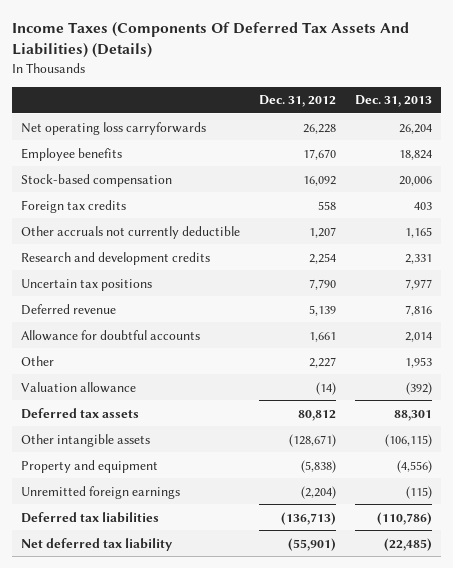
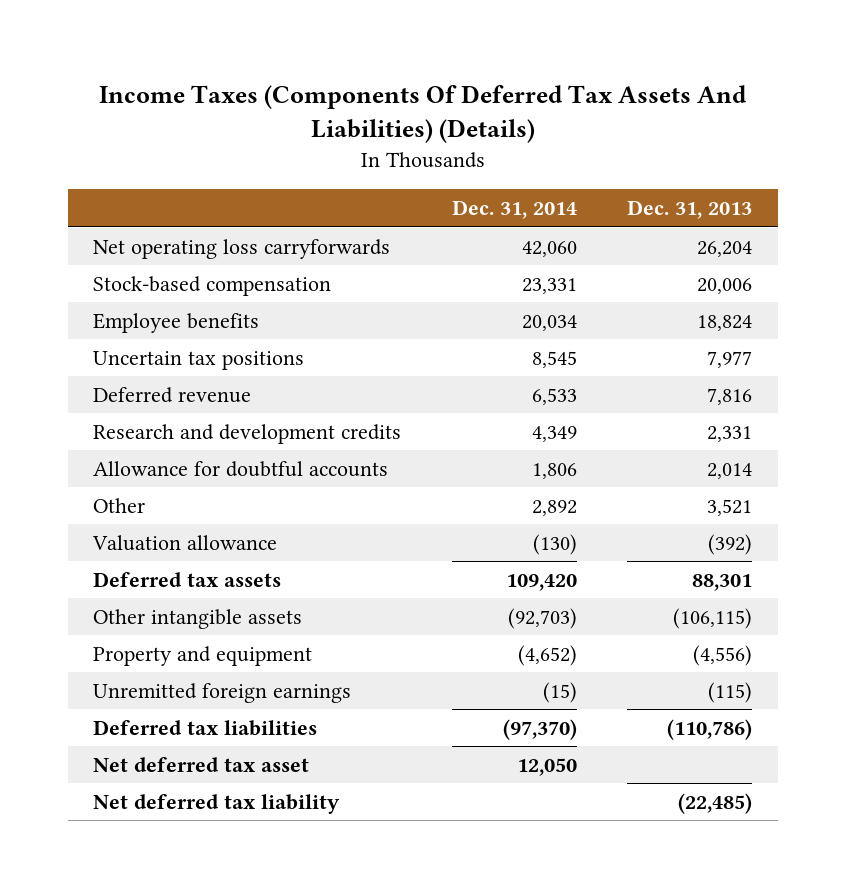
- | Dec. 31, 2012 | Dec. 31, 2013
+ | Dec. 31, 2014 | Dec. 31, 2013
- Foreign tax credits | 558 | 403
- Other accruals not currently deductible | 1,207 | 1,165
moved down: Employee benefits | 20,034 | 18,824
moved down: Research and development credits | 4,349 | 2,331
- Other | 2,227 | 1,953
+ Other | 2,892 | 3,521
+ Net deferred tax asset | 12,050 |

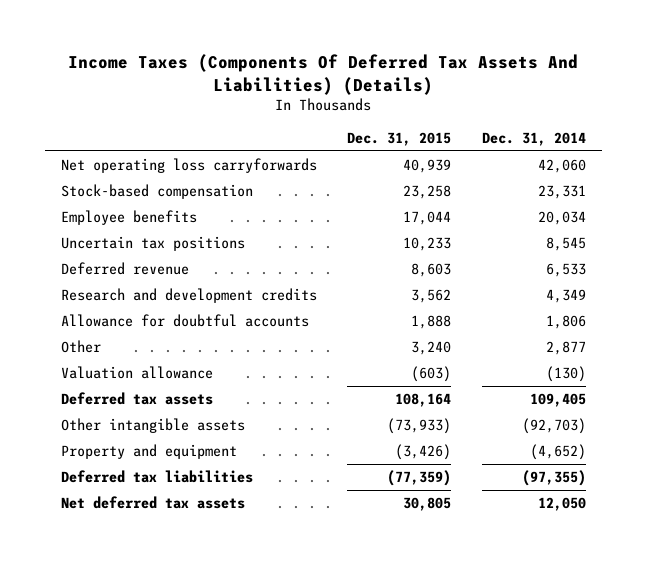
- | Dec. 31, 2014 | Dec. 31, 2013
+ | Dec. 31, 2015 | Dec. 31, 2014
- Other | 2,892 | 3,521
+ Other | 3,240 | 2,877
- Deferred tax assets | 109,420 | 88,301
+ Deferred tax assets | 108,164 | 109,405
- Unremitted foreign earnings | (15) | (115)
- Deferred tax liabilities | (97,370) | (110,786)
- Net deferred tax asset | 12,050 |
- Net deferred tax liability | | (22,485)
+ Deferred tax liabilities | (77,359) | (97,355)
+ Net deferred tax assets | 30,805 | 12,050

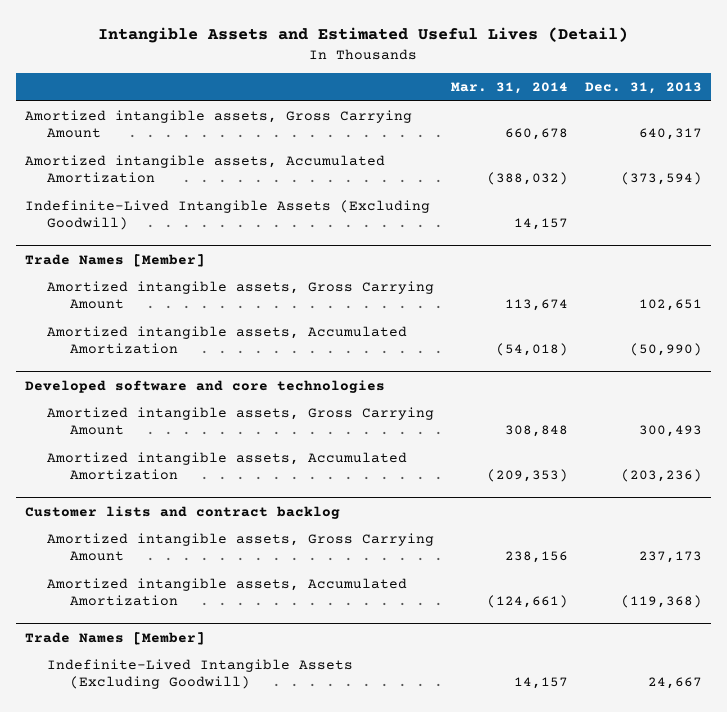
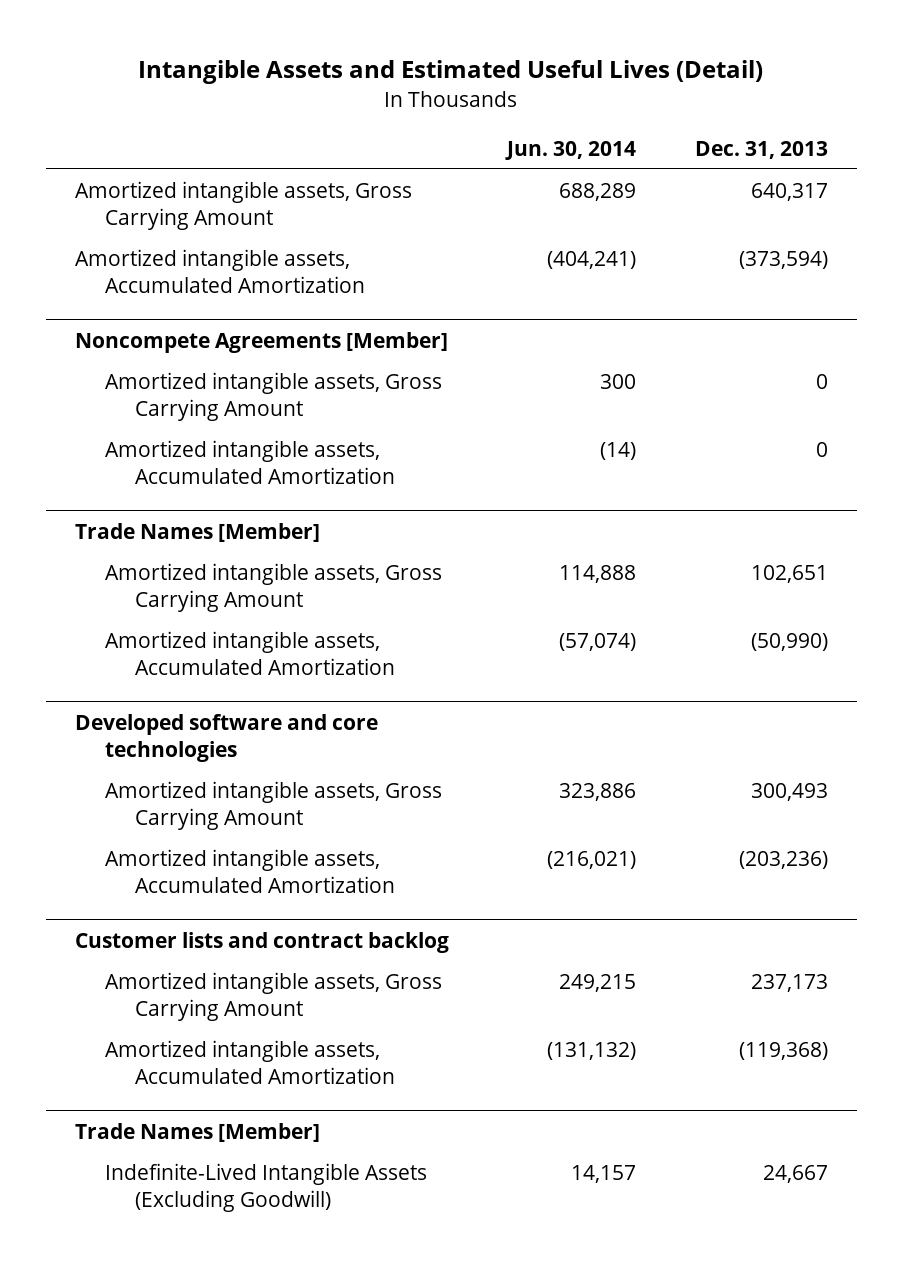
- | Mar. 31, 2014 | Dec. 31, 2013
+ | Jun. 30, 2014 | Dec. 31, 2013
- Indefinite-Lived Intangible Assets (Excluding Goodwill) | 14,157 |
+ Noncompete Agreements [Member]
+ Amortized intangible assets, Gross Carrying Amount | 300 | 0
+ Amortized intangible assets, Accumulated Amortization | (14) | 0

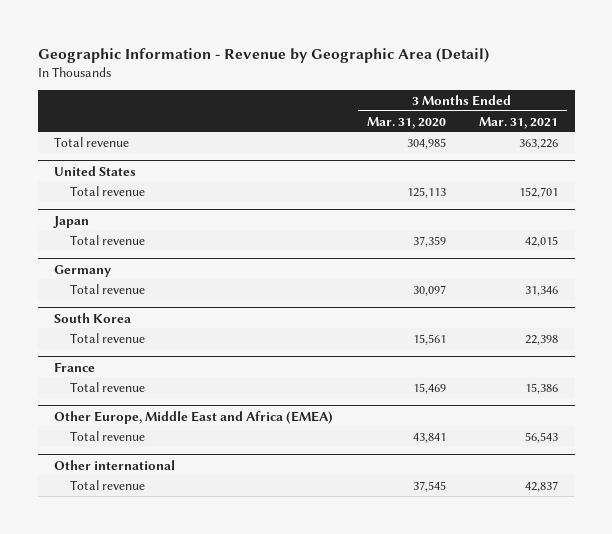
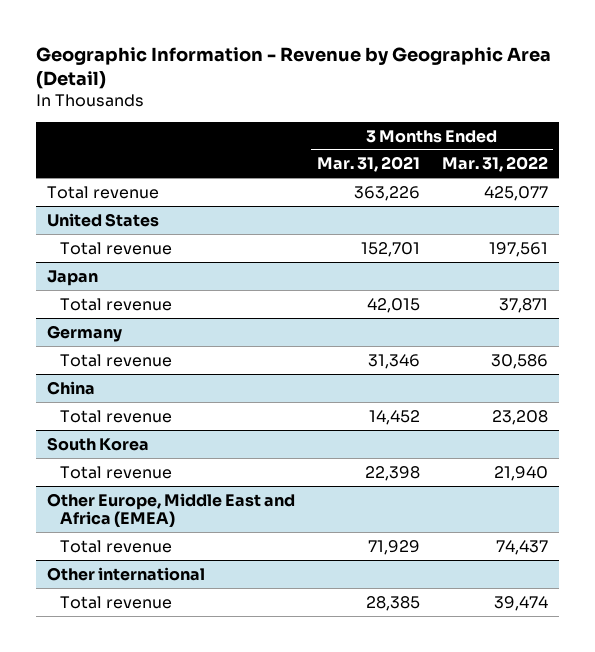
- | 3 Months Ended Mar. 31, 2020 | 3 Months Ended Mar. 31, 2021
+ | 3 Months Ended Mar. 31, 2021 | 3 Months Ended Mar. 31, 2022
+ China
+ Total revenue | 14,452 | 23,208
- France
- Total revenue | 15,469 | 15,386
@ Other Europe, Middle East and Africa (EMEA)
- Total revenue | 43,841 | 56,543
+ Total revenue | 71,929 | 74,437
@ Other international
- Total revenue | 37,545 | 42,837
+ Total revenue | 28,385 | 39,474

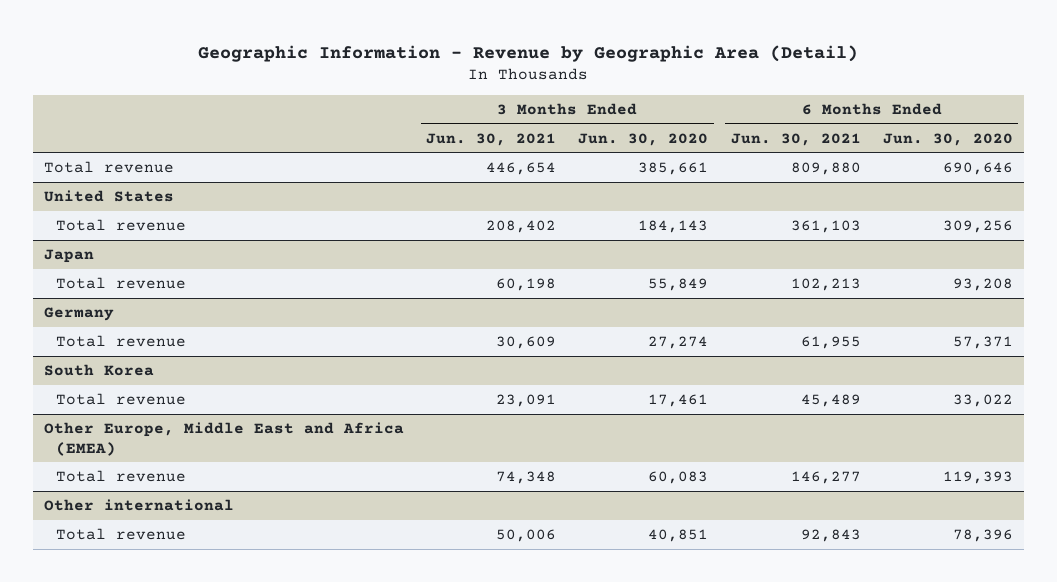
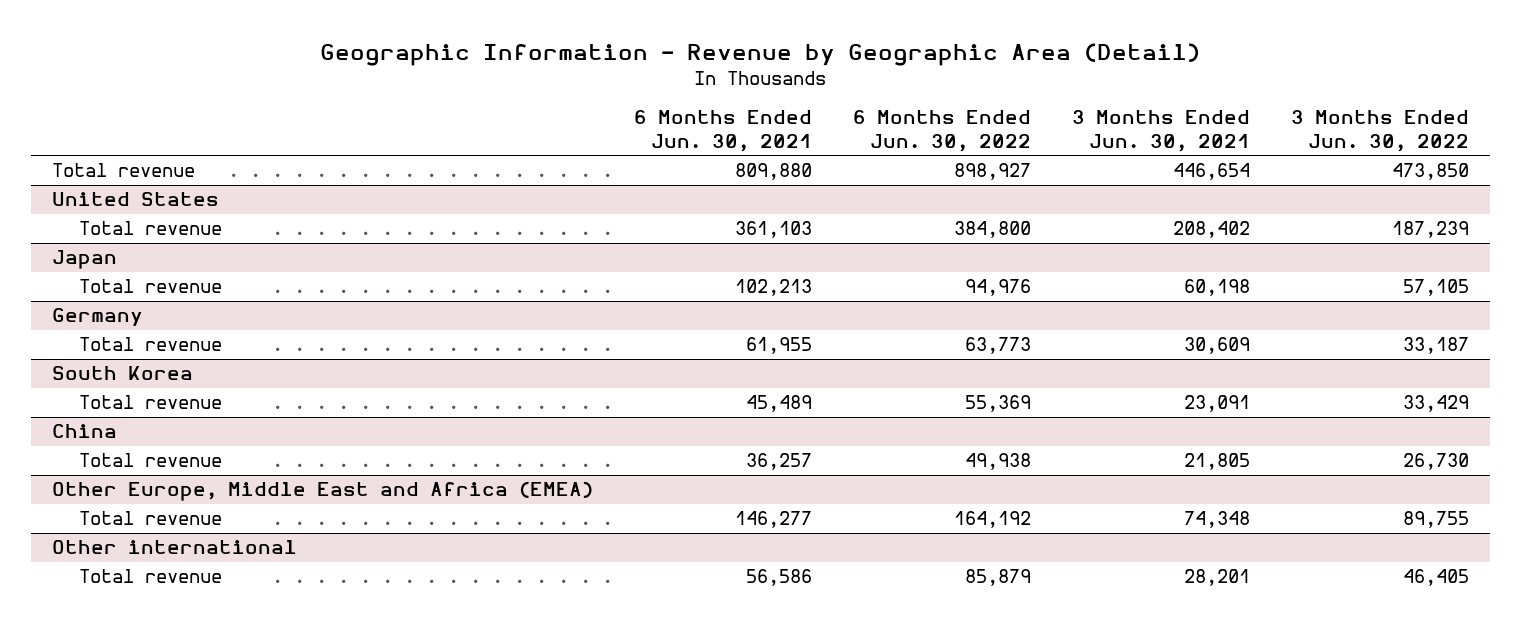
- | 3 Months Ended Jun. 30, 2021 | 3 Months Ended Jun. 30, 2020 | 6 Months Ended Jun. 30, 2021 | 6 Months Ended Jun. 30, 2020
+ | 6 Months Ended Jun. 30, 2021 | 6 Months Ended Jun. 30, 2022 | 3 Months Ended Jun. 30, 2021 | 3 Months Ended Jun. 30, 2022
+ China
+ Total revenue | 36,257 | 49,938 | 21,805 | 26,730
@ Other international
- Total revenue | 50,006 | 40,851 | 92,843 | 78,396
+ Total revenue | 56,586 | 85,879 | 28,201 | 46,405

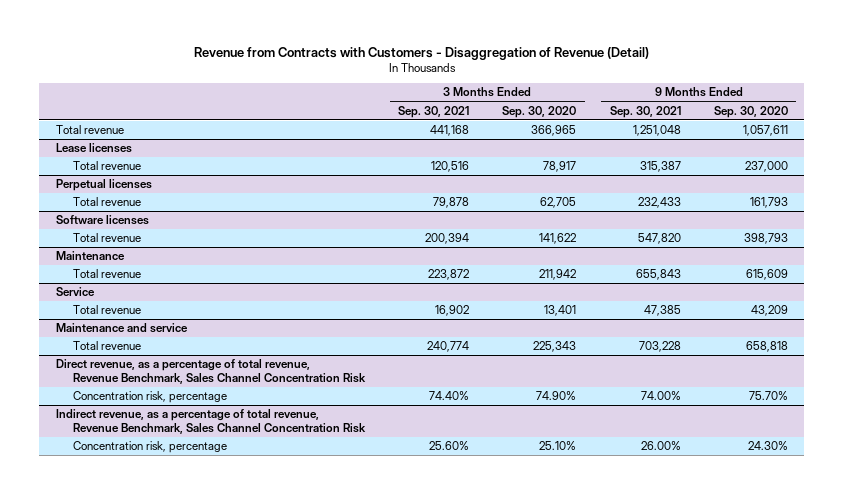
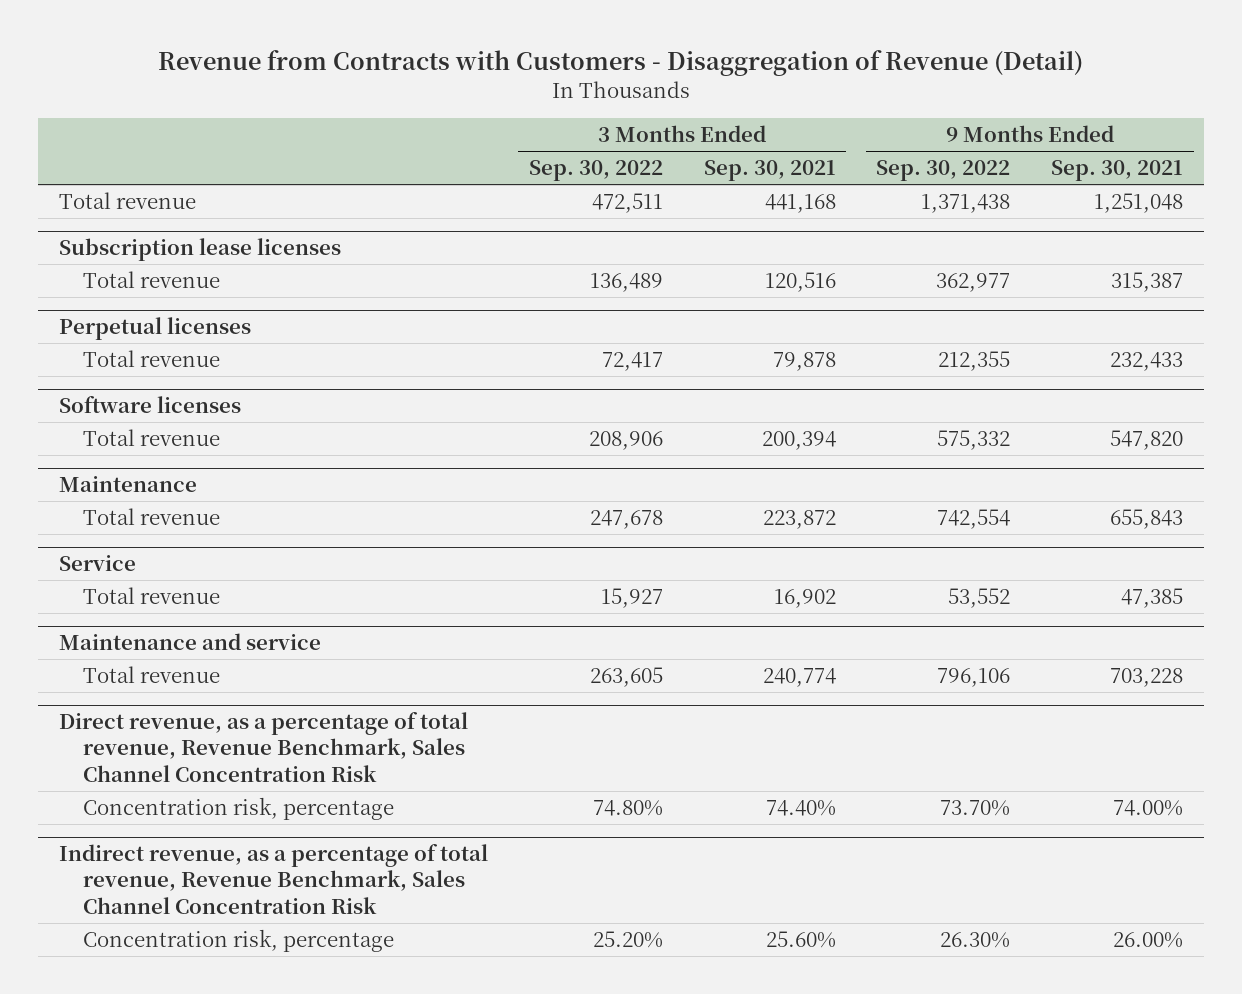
- | 3 Months Ended Sep. 30, 2021 | 3 Months Ended Sep. 30, 2020 | 9 Months Ended Sep. 30, 2021 | 9 Months Ended Sep. 30, 2020
+ | 3 Months Ended Sep. 30, 2022 | 3 Months Ended Sep. 30, 2021 | 9 Months Ended Sep. 30, 2022 | 9 Months Ended Sep. 30, 2021
- Lease licenses
+ Subscription lease licenses

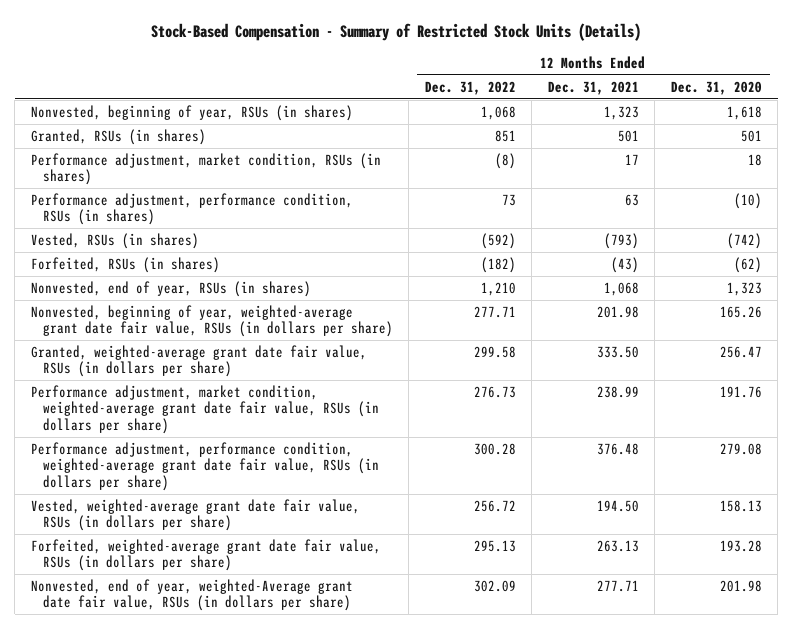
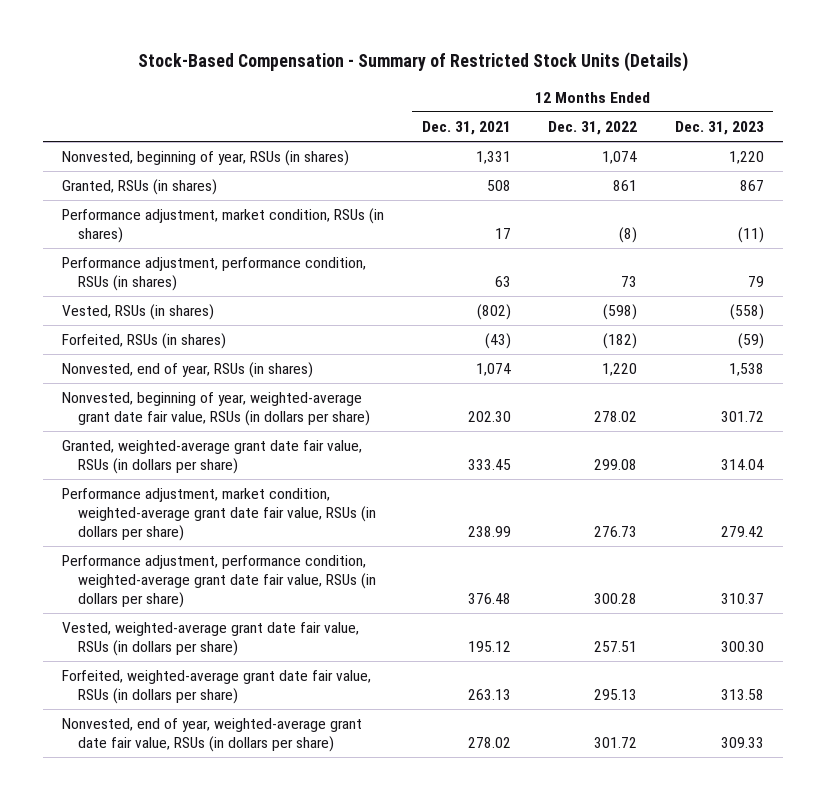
- | 12 Months Ended Dec. 31, 2022 | 12 Months Ended Dec. 31, 2021 | 12 Months Ended Dec. 31, 2020
+ | 12 Months Ended Dec. 31, 2021 | 12 Months Ended Dec. 31, 2022 | 12 Months Ended Dec. 31, 2023
- Nonvested, beginning of year, RSUs (in shares) | 1,068 | 1,323 | 1,618
- Granted, RSUs (in shares) | 851 | 501 | 501
+ Nonvested, beginning of year, RSUs (in shares) | 1,331 | 1,074 | 1,220
+ Granted, RSUs (in shares) | 508 | 861 | 867
- Vested, RSUs (in shares) | (592) | (793) | (742)
+ Vested, RSUs (in shares) | (802) | (598) | (558)
- Nonvested, end of year, RSUs (in shares) | 1,210 | 1,068 | 1,323
- Nonvested, beginning of year, weighted-average grant date fair value, RSUs (in dollars per share) | 277.71 | 201.98 | 165.26
- Granted, weighted-average grant date fair value, RSUs (in dollars per share) | 299.58 | 333.50 | 256.47
+ Nonvested, end of year, RSUs (in shares) | 1,074 | 1,220 | 1,538
+ Nonvested, beginning of year, weighted-average grant date fair value, RSUs (in dollars per share) | 202.30 | 278.02 | 301.72
+ Granted, weighted-average grant date fair value, RSUs (in dollars per share) | 333.45 | 299.08 | 314.04
- Vested, weighted-average grant date fair value, RSUs (in dollars per share) | 256.72 | 194.50 | 158.13
+ Vested, weighted-average grant date fair value, RSUs (in dollars per share) | 195.12 | 257.51 | 300.30
- Nonvested, end of year, weighted-Average grant date fair value, RSUs (in dollars per share) | 302.09 | 277.71 | 201.98
+ Nonvested, end of year, weighted-average grant date fair value, RSUs (in dollars per share) | 278.02 | 301.72 | 309.33

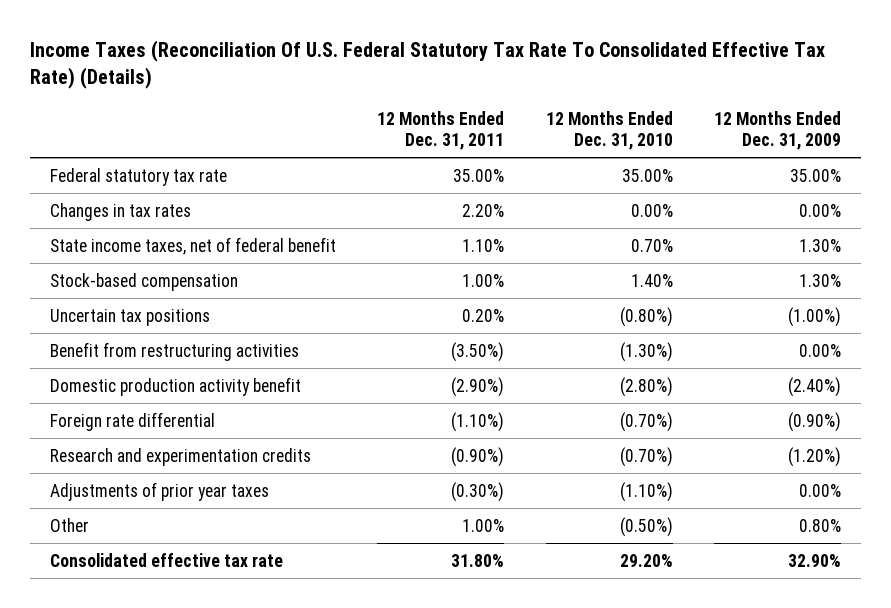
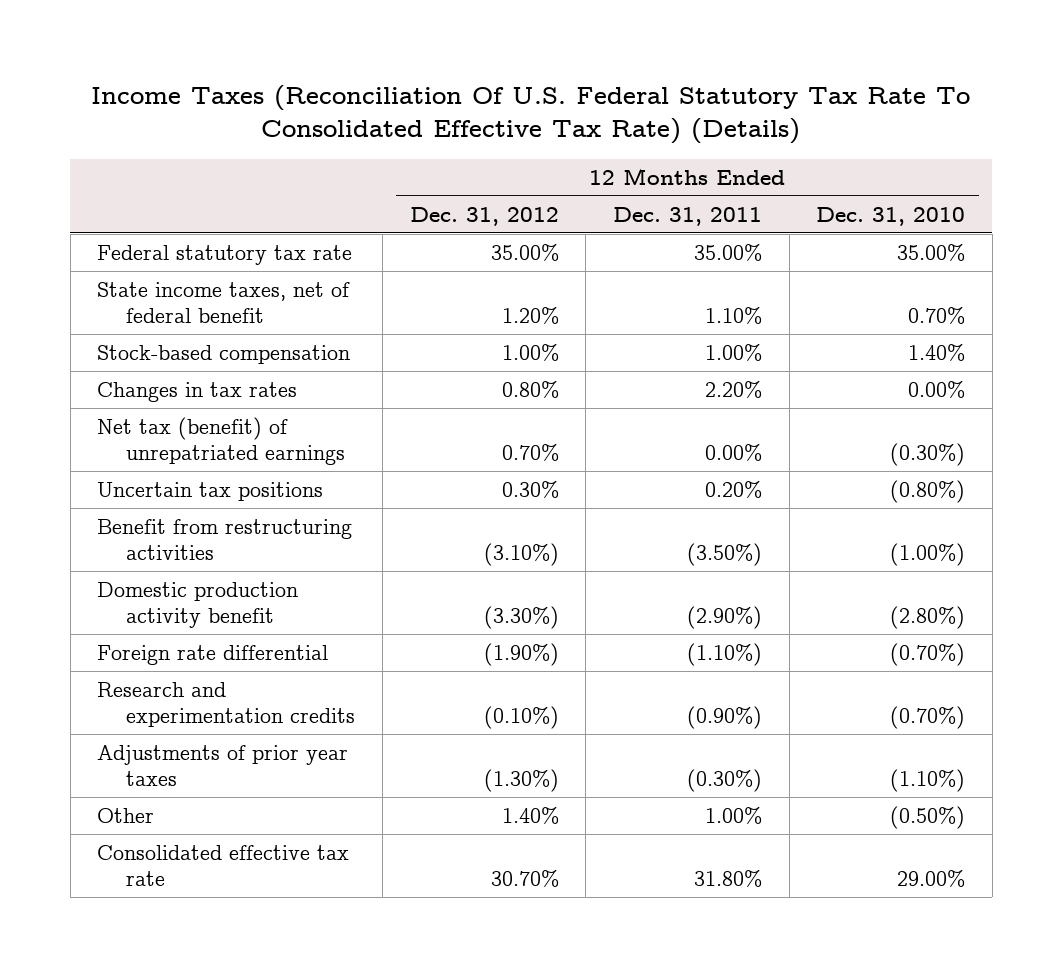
- | 12 Months Ended Dec. 31, 2011 | 12 Months Ended Dec. 31, 2010 | 12 Months Ended Dec. 31, 2009
+ | 12 Months Ended Dec. 31, 2012 | 12 Months Ended Dec. 31, 2011 | 12 Months Ended Dec. 31, 2010
moved down: Changes in tax rates | 0.80% | 2.20% | 0.00%
+ Net tax (benefit) of unrepatriated earnings | 0.70% | 0.00% | (0.30%)
- Benefit from restructuring activities | (3.50%) | (1.30%) | 0.00%
+ Benefit from restructuring activities | (3.10%) | (3.50%) | (1.00%)
- Consolidated effective tax rate | 31.80% | 29.20% | 32.90%
+ Consolidated effective tax rate | 30.70% | 31.80% | 29.00%

